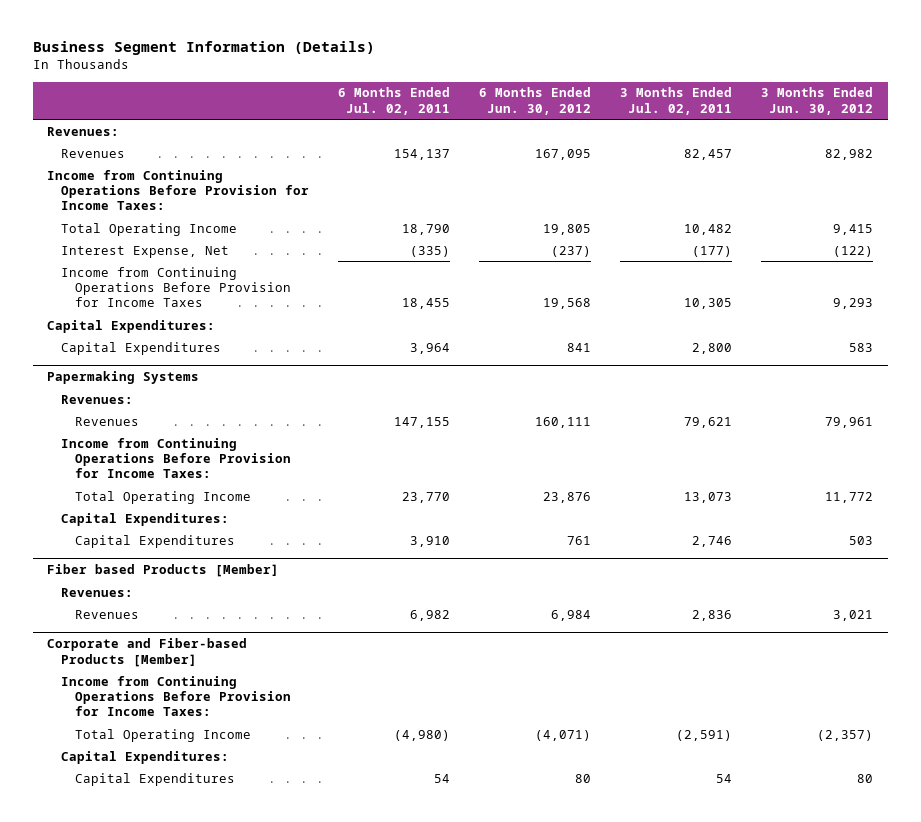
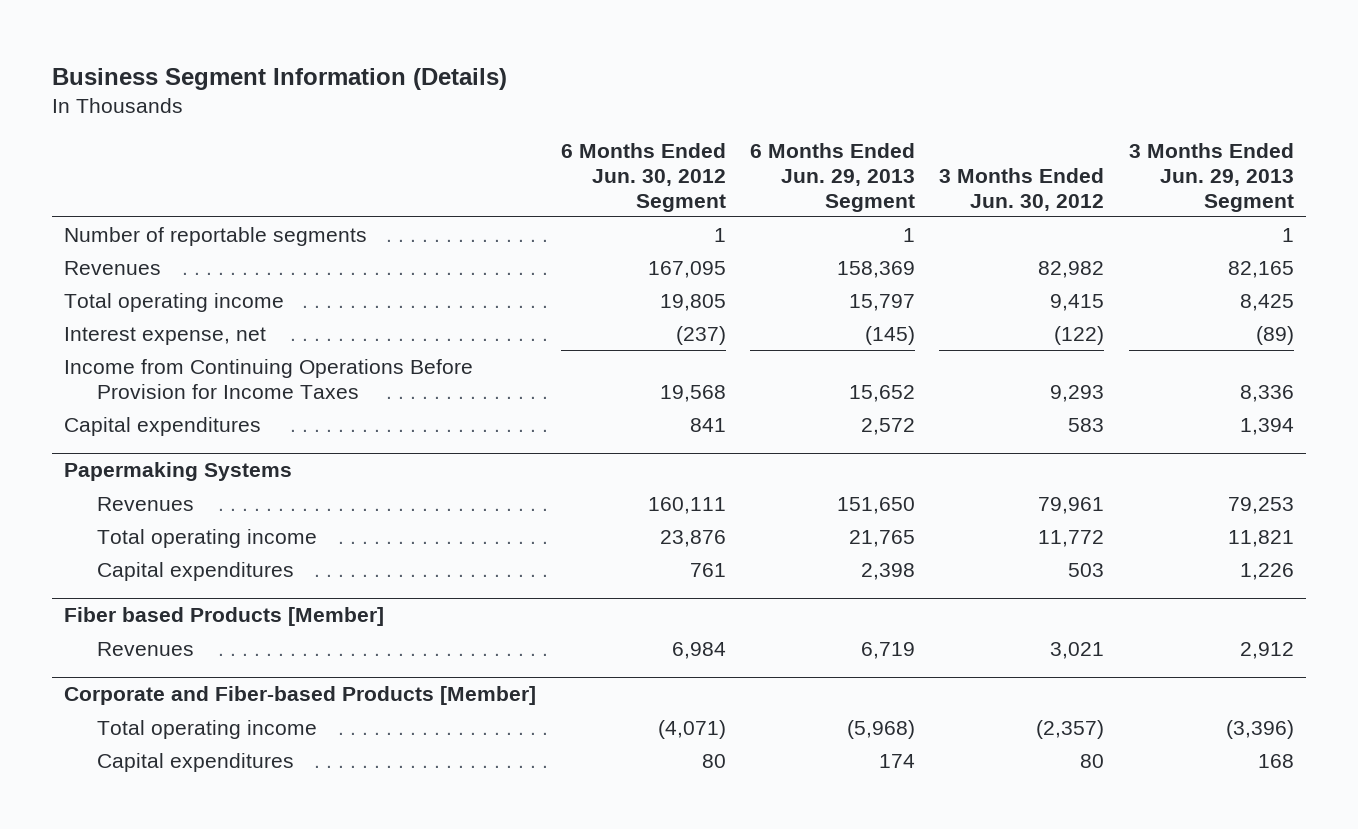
- | 6 Months Ended Jul. 02, 2011 | 6 Months Ended Jun. 30, 2012 | 3 Months Ended Jul. 02, 2011 | 3 Months Ended Jun. 30, 2012
+ | 6 Months Ended Jun. 30, 2012 Segment | 6 Months Ended Jun. 29, 2013 Segment | 3 Months Ended Jun. 30, 2012 | 3 Months Ended Jun. 29, 2013 Segment
- Revenues:
+ Number of reportable segments | 1 | 1 | | 1
- Income from Continuing Operations Before Provision for Income Taxes:
- Total Operating Income | 18,790 | 19,805 | 10,482 | 9,415
- Interest Expense, Net | (335) | (237) | (177) | (122)
+ Total operating income | 19,805 | 15,797 | 9,415 | 8,425
+ Interest expense, net | (237) | (145) | (122) | (89)
- Capital Expenditures:
- Capital Expenditures | 3,964 | 841 | 2,800 | 583
+ Capital expenditures | 841 | 2,572 | 583 | 1,394
@ Papermaking Systems
- Revenues:
- Income from Continuing Operations Before Provision for Income Taxes:
- Total Operating Income | 23,770 | 23,876 | 13,073 | 11,772
- Capital Expenditures:
- Capital Expenditures | 3,910 | 761 | 2,746 | 503
+ Total operating income | 23,876 | 21,765 | 11,772 | 11,821
+ Capital expenditures | 761 | 2,398 | 503 | 1,226
@ Fiber based Products [Member]
- Revenues:
@ Corporate and Fiber-based Products [Member]
- Income from Continuing Operations Before Provision for Income Taxes:
- Total Operating Income | (4,980) | (4,071) | (2,591) | (2,357)
- Capital Expenditures:
- Capital Expenditures | 54 | 80 | 54 | 80
+ Total operating income | (4,071) | (5,968) | (2,357) | (3,396)
+ Capital expenditures | 80 | 174 | 80 | 168

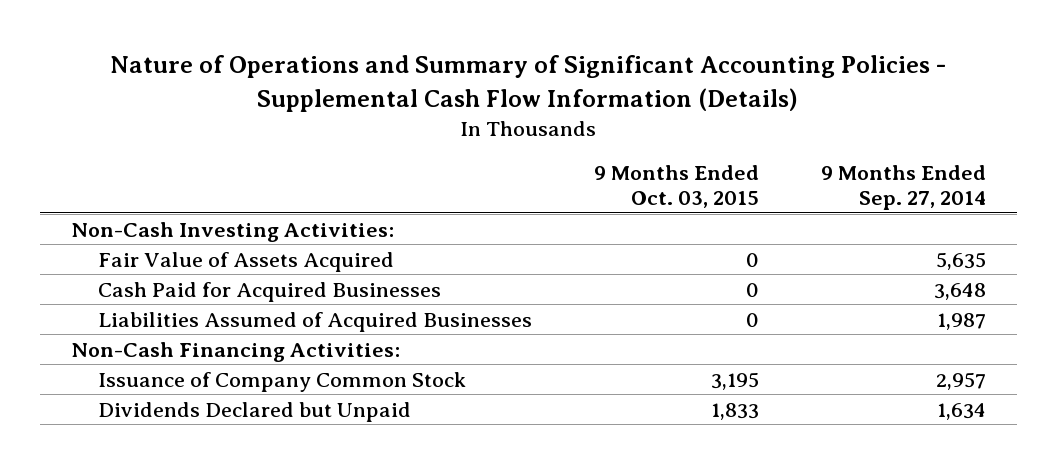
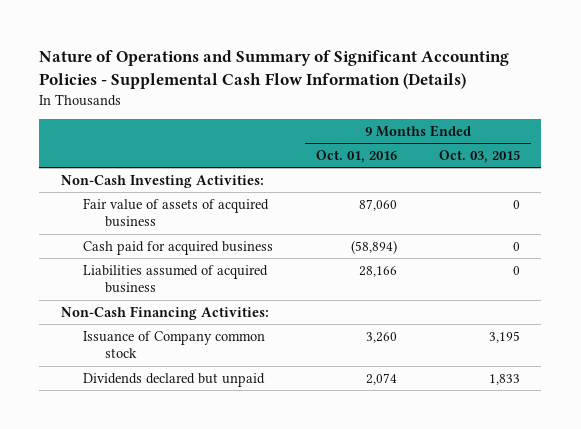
- | 9 Months Ended Oct. 03, 2015 | 9 Months Ended Sep. 27, 2014
+ | 9 Months Ended Oct. 01, 2016 | 9 Months Ended Oct. 03, 2015
- Fair Value of Assets Acquired | 0 | 5,635
- Cash Paid for Acquired Businesses | 0 | 3,648
- Liabilities Assumed of Acquired Businesses | 0 | 1,987
+ Fair value of assets of acquired business | 87,060 | 0
+ Cash paid for acquired business | (58,894) | 0
+ Liabilities assumed of acquired business | 28,166 | 0
- Issuance of Company Common Stock | 3,195 | 2,957
- Dividends Declared but Unpaid | 1,833 | 1,634
+ Issuance of Company common stock | 3,260 | 3,195
+ Dividends declared but unpaid | 2,074 | 1,833

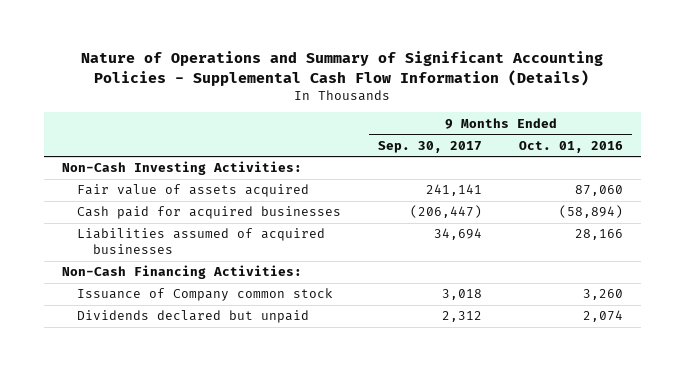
- | 9 Months Ended Oct. 01, 2016 | 9 Months Ended Oct. 03, 2015
+ | 9 Months Ended Sep. 30, 2017 | 9 Months Ended Oct. 01, 2016
- Fair value of assets of acquired business | 87,060 | 0
- Cash paid for acquired business | (58,894) | 0
- Liabilities assumed of acquired business | 28,166 | 0
+ Fair value of assets acquired | 241,141 | 87,060
+ Cash paid for acquired businesses | (206,447) | (58,894)
+ Liabilities assumed of acquired businesses | 34,694 | 28,166

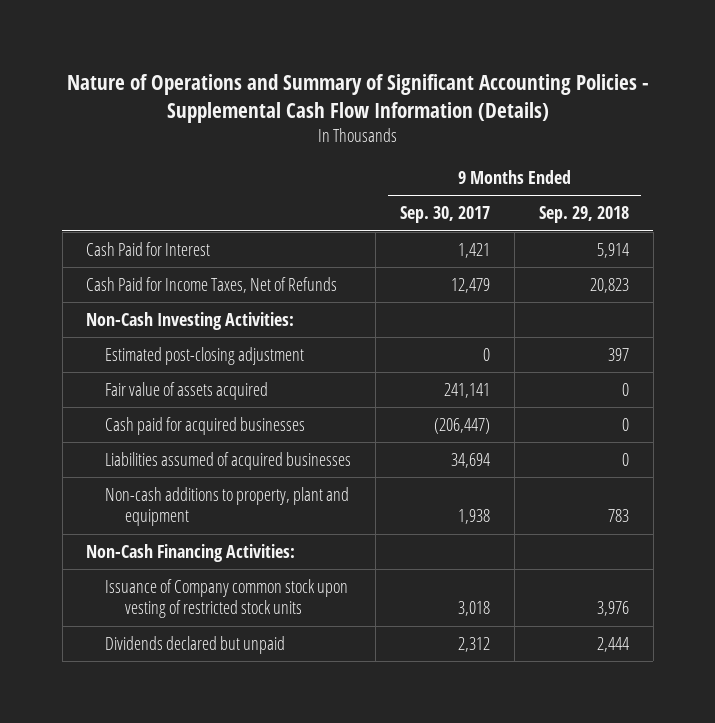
- | 9 Months Ended Sep. 30, 2017 | 9 Months Ended Oct. 01, 2016
+ | 9 Months Ended Sep. 30, 2017 | 9 Months Ended Sep. 29, 2018
+ Cash Paid for Interest | 1,421 | 5,914
+ Cash Paid for Income Taxes, Net of Refunds | 12,479 | 20,823
+ Estimated post-closing adjustment | 0 | 397
+ Non-cash additions to property, plant and equipment | 1,938 | 783
- Issuance of Company common stock | 3,018 | 3,260
+ Issuance of Company common stock upon vesting of restricted stock units | 3,018 | 3,976

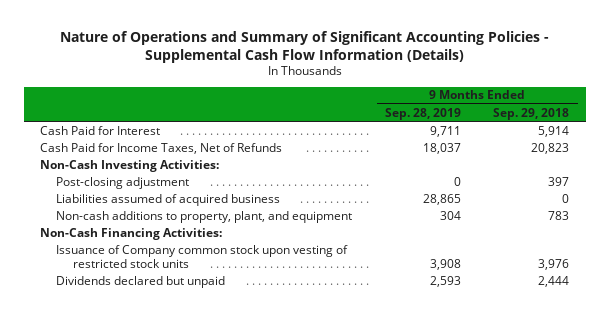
- | 9 Months Ended Sep. 30, 2017 | 9 Months Ended Sep. 29, 2018
+ | 9 Months Ended Sep. 28, 2019 | 9 Months Ended Sep. 29, 2018
- Estimated post-closing adjustment | 0 | 397
- Fair value of assets acquired | 241,141 | 0
- Cash paid for acquired businesses | (206,447) | 0
- Liabilities assumed of acquired businesses | 34,694 | 0
- Non-cash additions to property, plant and equipment | 1,938 | 783
+ Post-closing adjustment | 0 | 397
+ Liabilities assumed of acquired business | 28,865 | 0
+ Non-cash additions to property, plant, and equipment | 304 | 783

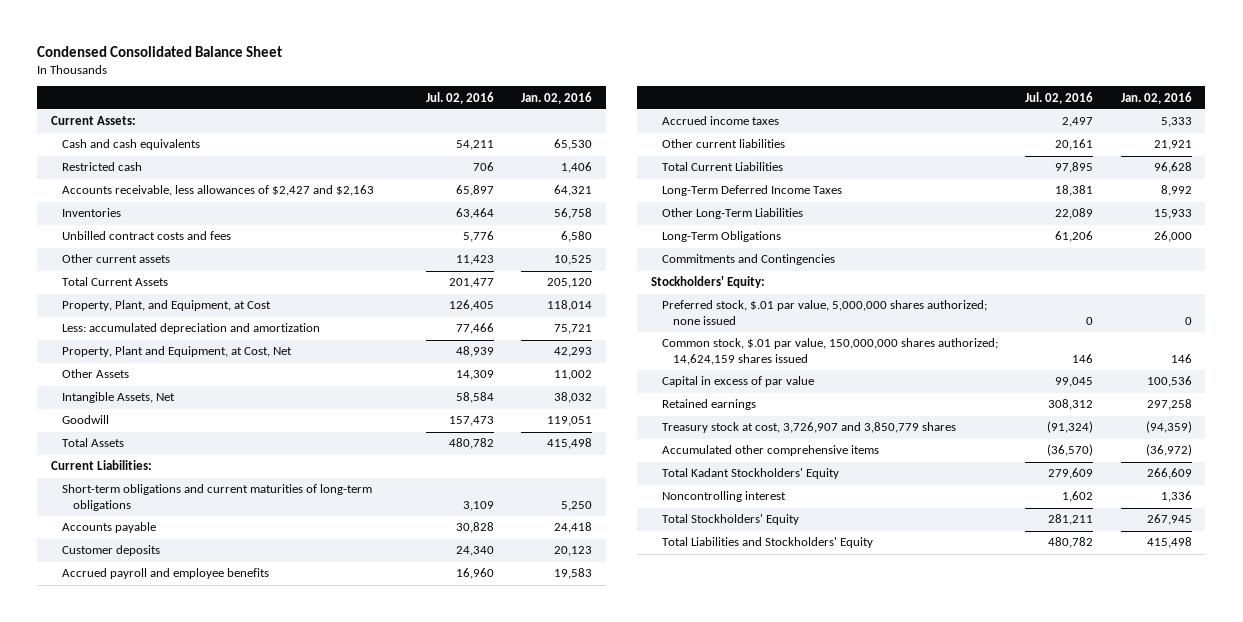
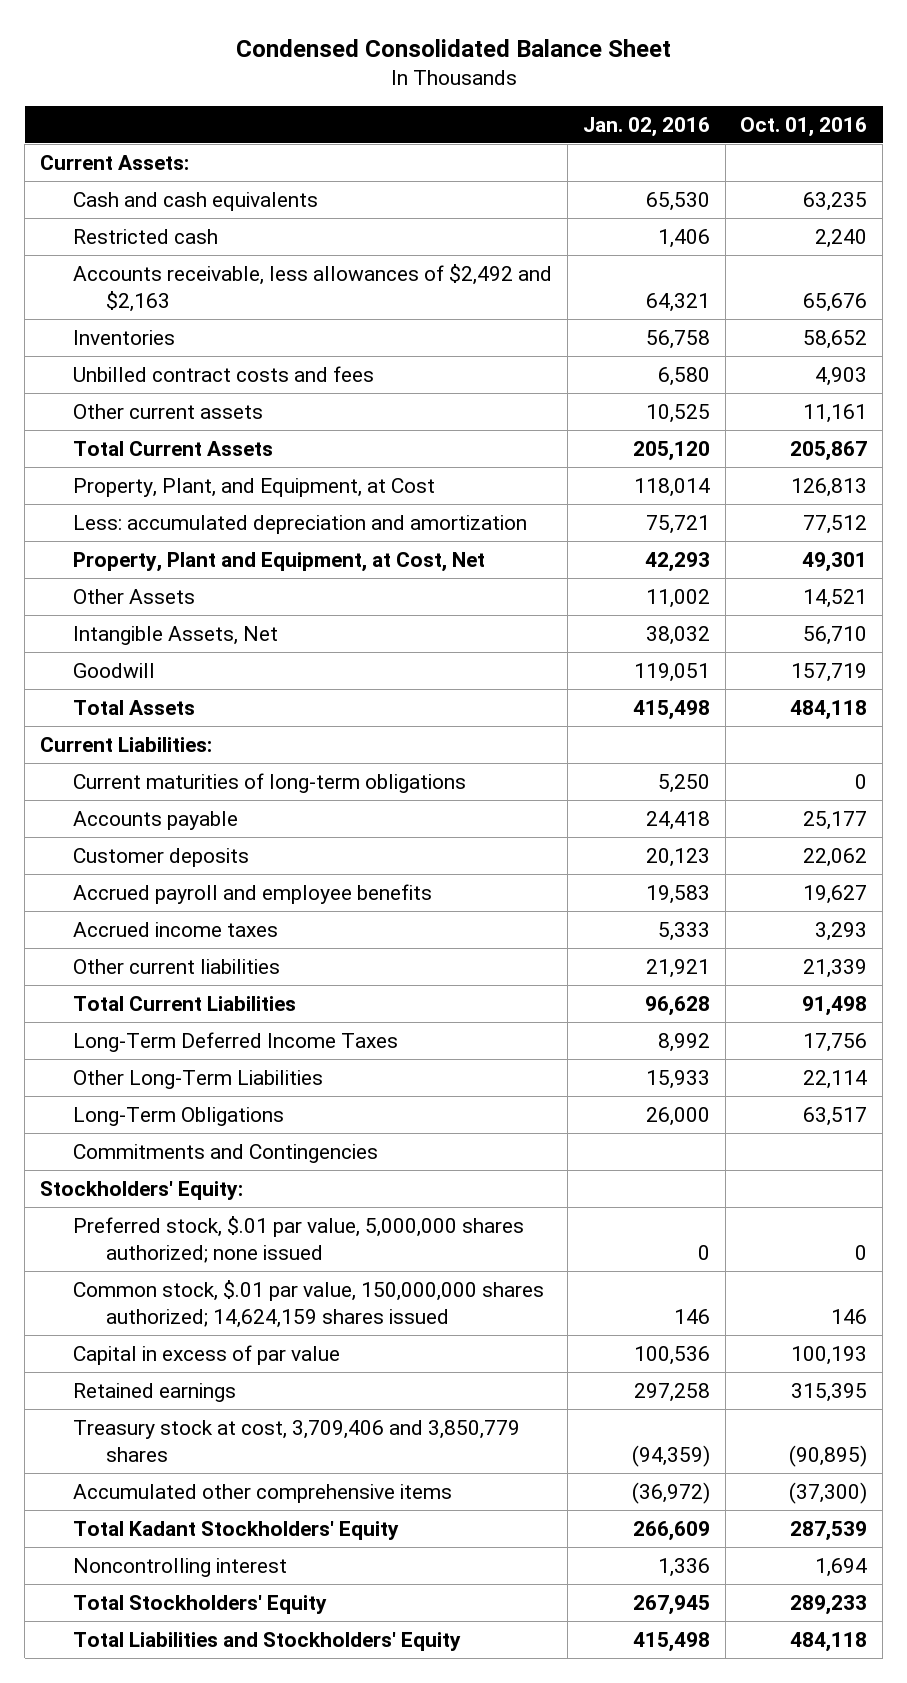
- | Jul. 02, 2016 | Jan. 02, 2016
+ | Jan. 02, 2016 | Oct. 01, 2016
- Accounts receivable, less allowances of $2,427 and $2,163 | 65,897 | 64,321
+ Accounts receivable, less allowances of $2,492 and $2,163 | 64,321 | 65,676
- Short-term obligations and current maturities of long-term obligations | 3,109 | 5,250
+ Current maturities of long-term obligations | 5,250 | 0
- Treasury stock at cost, 3,726,907 and 3,850,779 shares | (91,324) | (94,359)
+ Treasury stock at cost, 3,709,406 and 3,850,779 shares | (94,359) | (90,895)

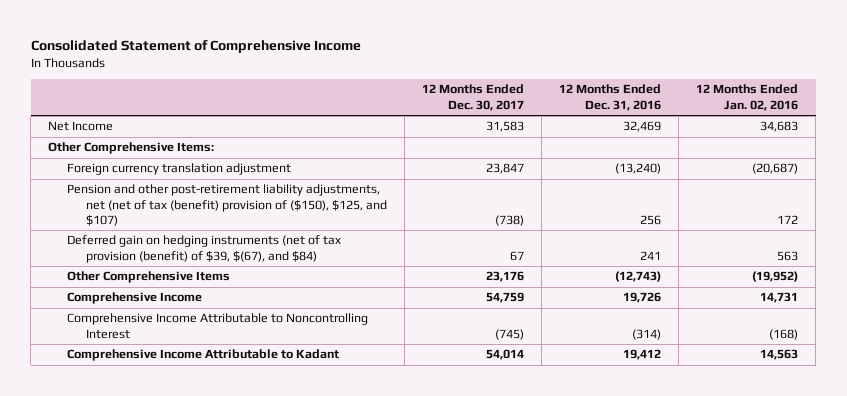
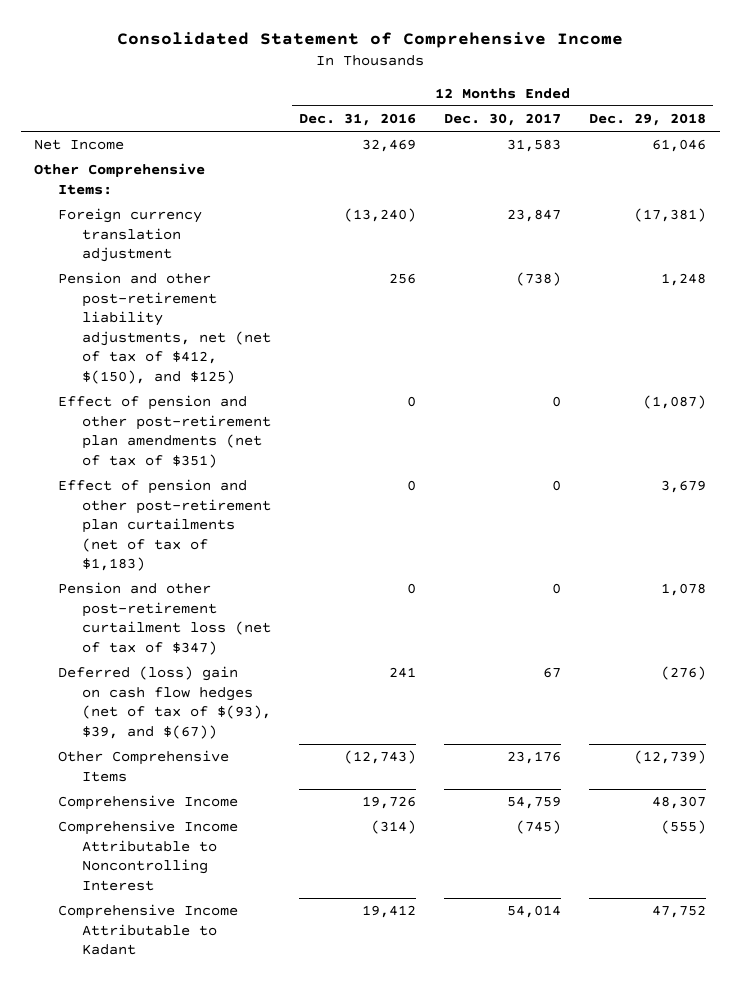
- | 12 Months Ended Dec. 30, 2017 | 12 Months Ended Dec. 31, 2016 | 12 Months Ended Jan. 02, 2016
+ | 12 Months Ended Dec. 31, 2016 | 12 Months Ended Dec. 30, 2017 | 12 Months Ended Dec. 29, 2018
- Pension and other post-retirement liability adjustments, net (net of tax (benefit) provision of ($150), $125, and $107) | (738) | 256 | 172
- Deferred gain on hedging instruments (net of tax provision (benefit) of $39, $(67), and $84) | 67 | 241 | 563
+ Pension and other post-retirement liability adjustments, net (net of tax of $412, $(150), and $125) | 256 | (738) | 1,248
+ Effect of pension and other post-retirement plan amendments (net of tax of $351) | 0 | 0 | (1,087)
+ Effect of pension and other post-retirement plan curtailments (net of tax of $1,183) | 0 | 0 | 3,679
+ Pension and other post-retirement curtailment loss (net of tax of $347) | 0 | 0 | 1,078
+ Deferred (loss) gain on cash flow hedges (net of tax of $(93), $39, and $(67)) | 241 | 67 | (276)

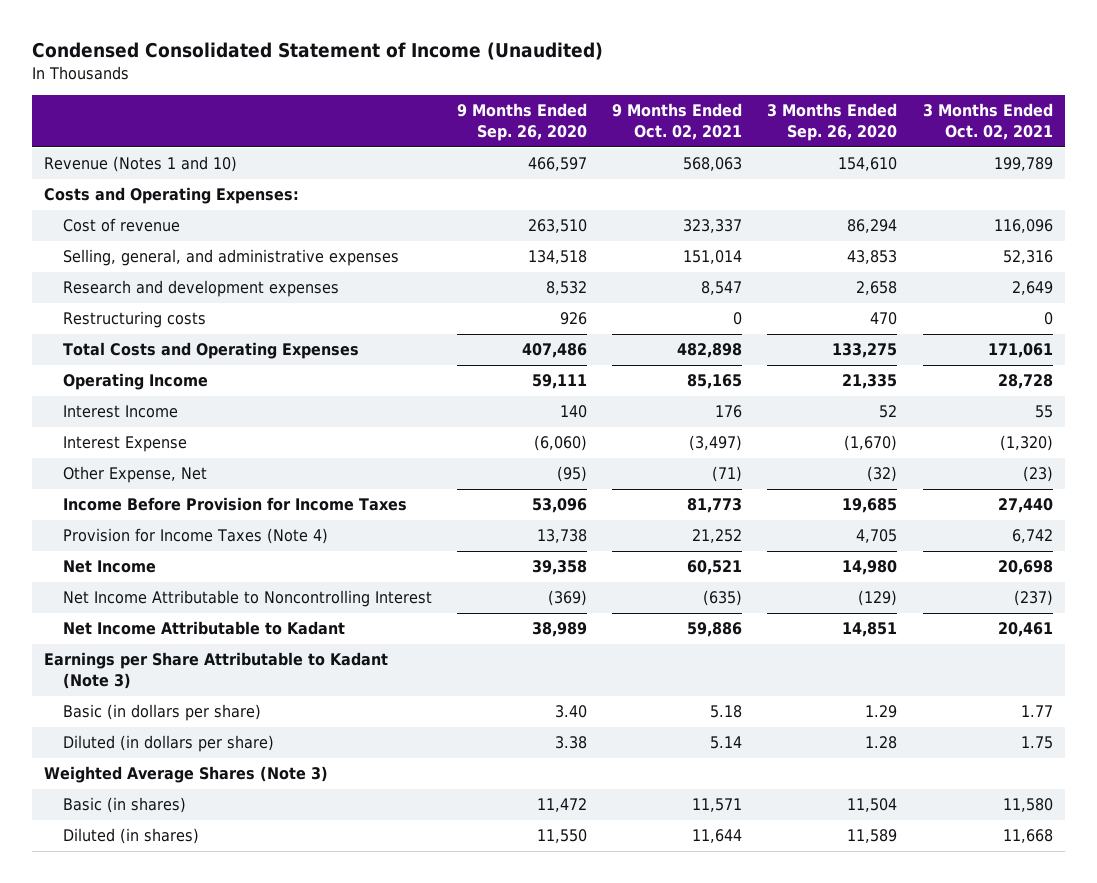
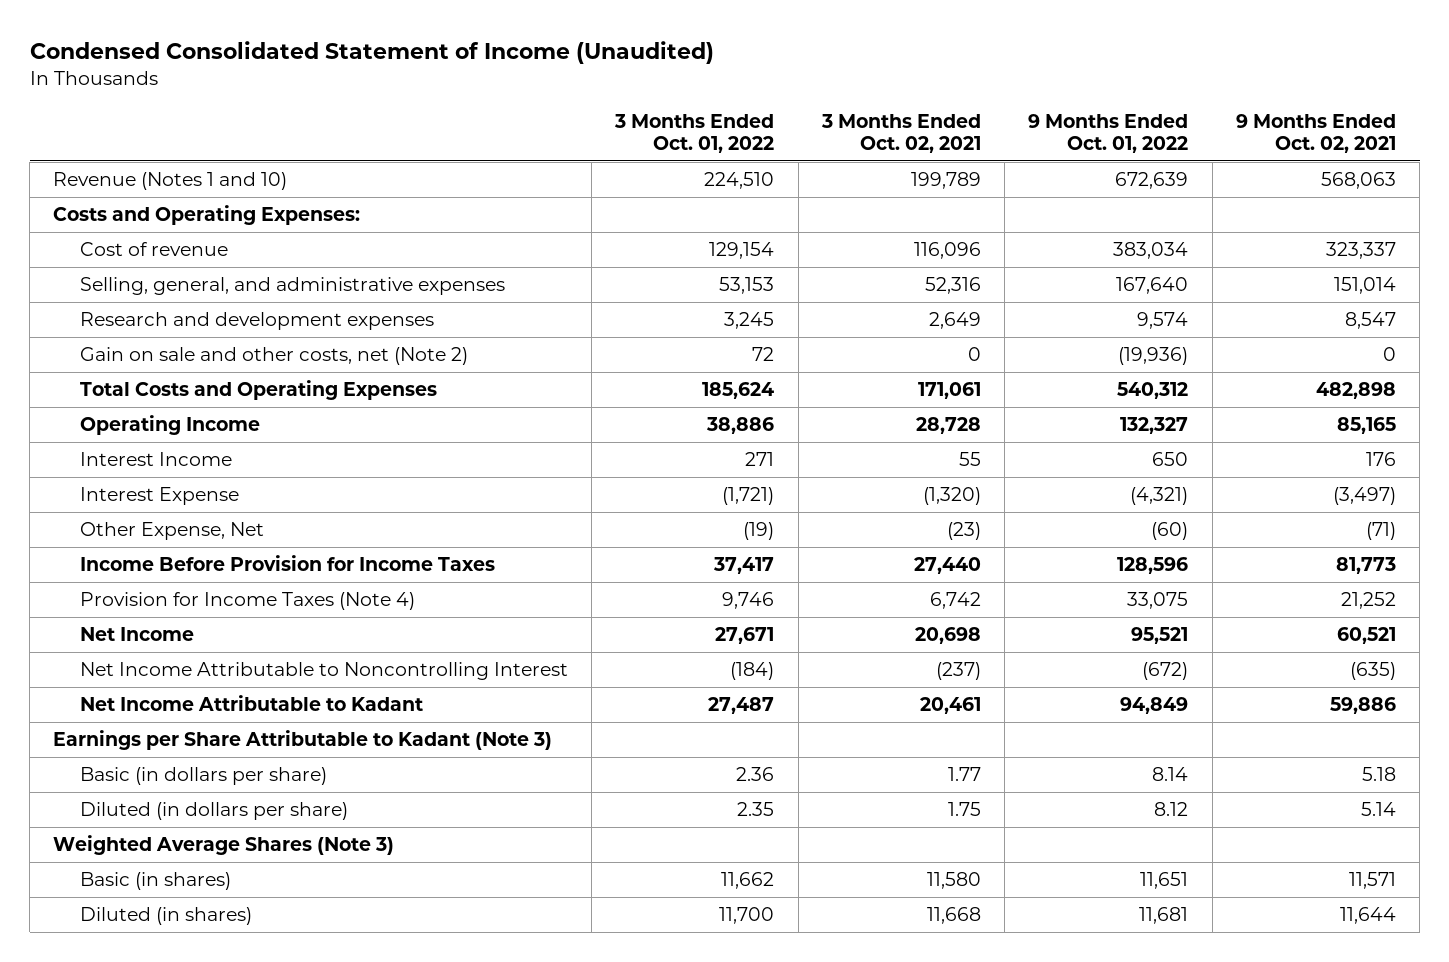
- | 9 Months Ended Sep. 26, 2020 | 9 Months Ended Oct. 02, 2021 | 3 Months Ended Sep. 26, 2020 | 3 Months Ended Oct. 02, 2021
+ | 3 Months Ended Oct. 01, 2022 | 3 Months Ended Oct. 02, 2021 | 9 Months Ended Oct. 01, 2022 | 9 Months Ended Oct. 02, 2021
- Restructuring costs | 926 | 0 | 470 | 0
+ Gain on sale and other costs, net (Note 2) | 72 | 0 | (19,936) | 0

